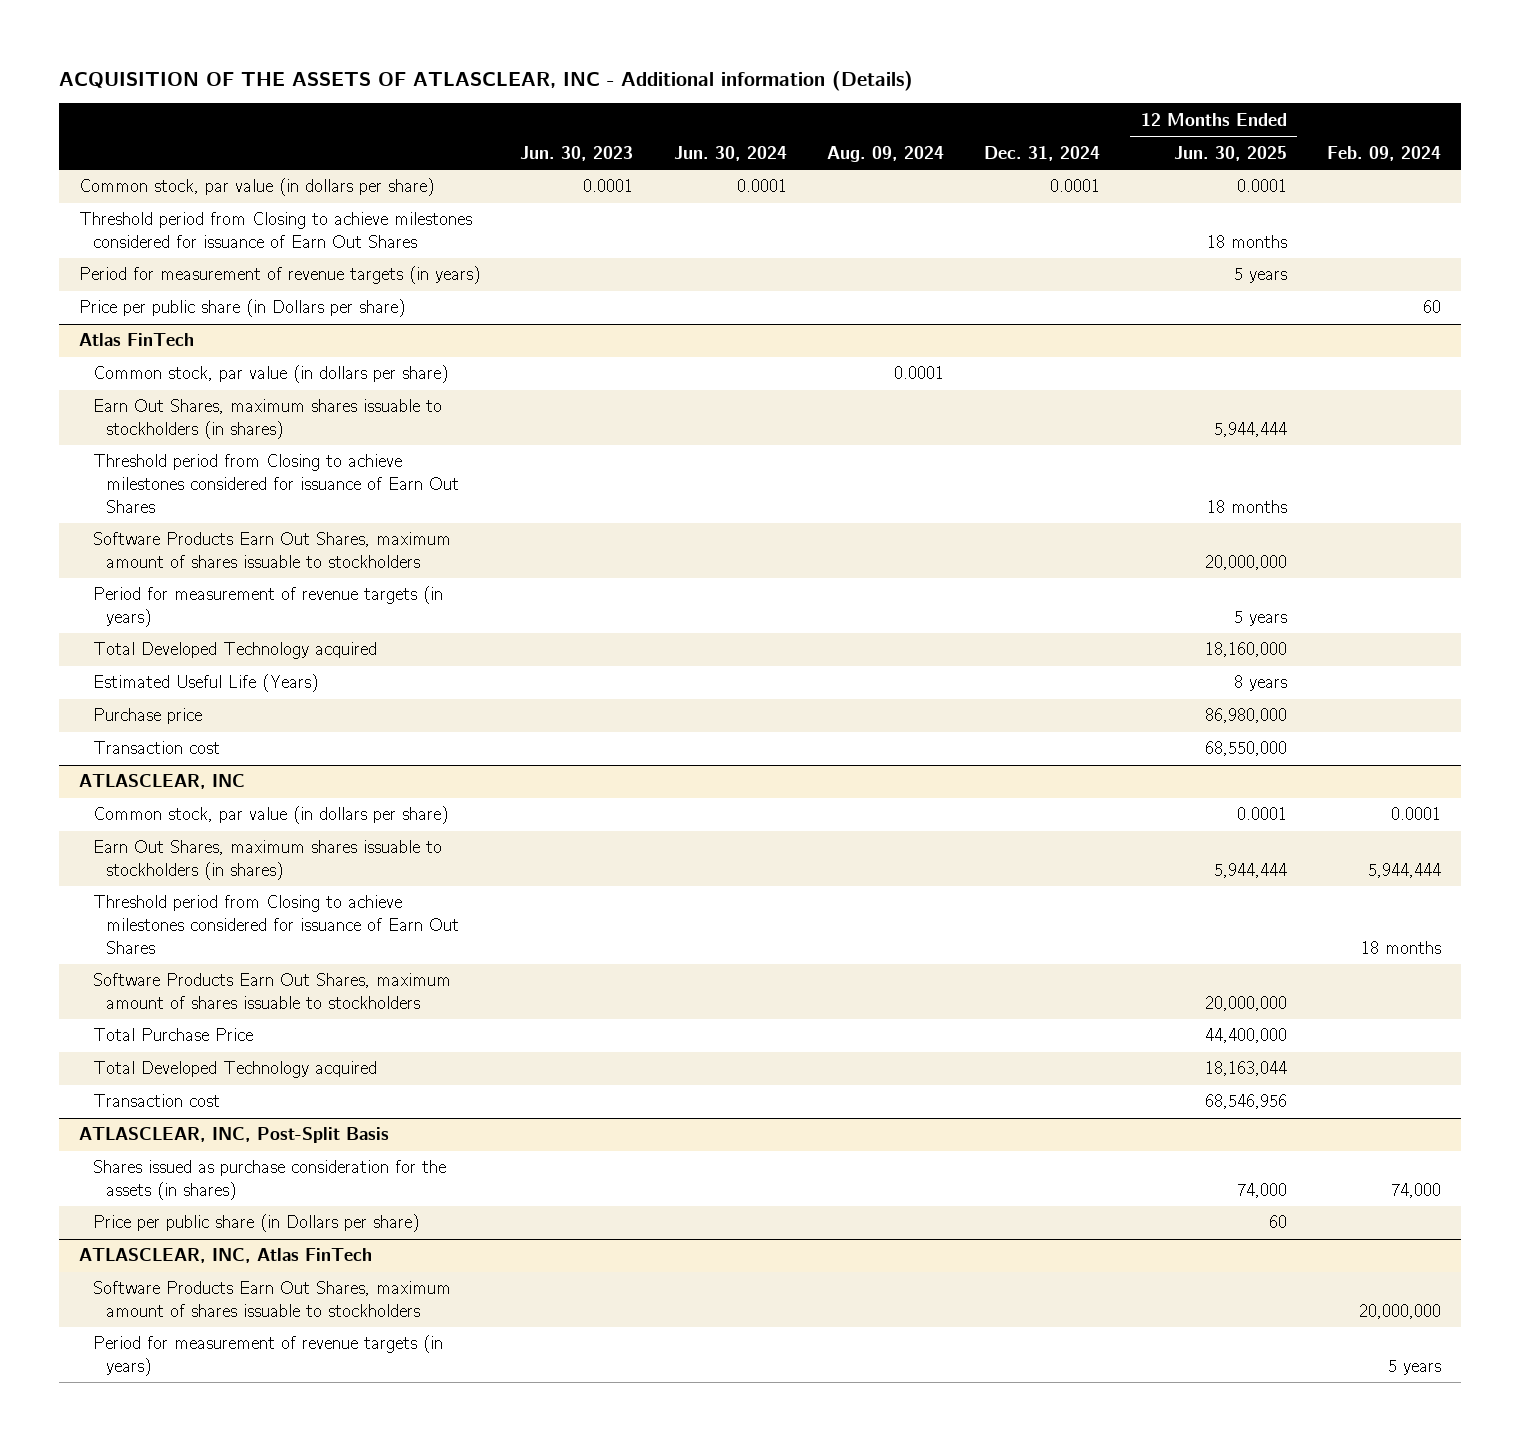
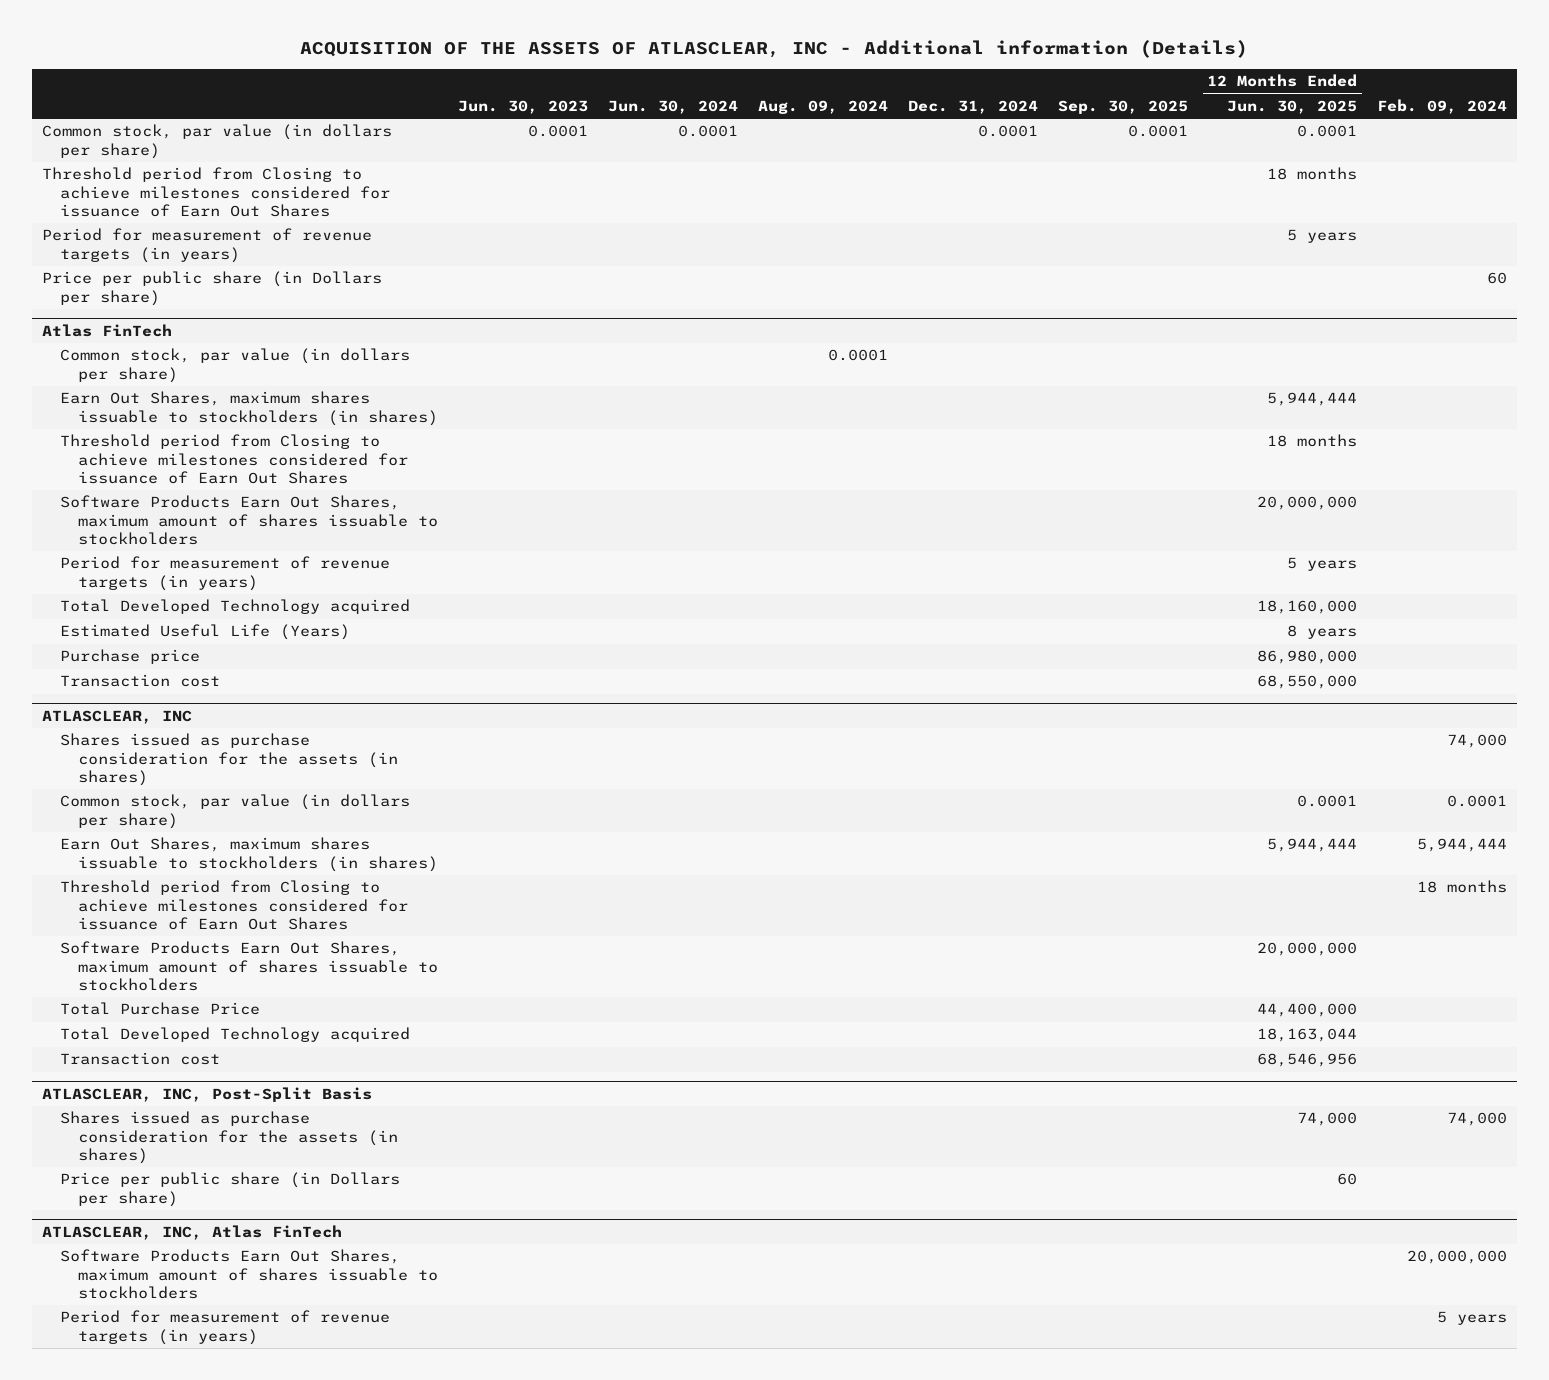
- | Jun. 30, 2023 | Jun. 30, 2024 | Aug. 09, 2024 | Dec. 31, 2024 | 12 Months Ended Jun. 30, 2025 | Feb. 09, 2024
+ | Jun. 30, 2023 | Jun. 30, 2024 | Aug. 09, 2024 | Dec. 31, 2024 | Sep. 30, 2025 | 12 Months Ended Jun. 30, 2025 | Feb. 09, 2024
@ ATLASCLEAR, INC
+ Shares issued as purchase consideration for the assets (in shares) | | | | | | | 74,000

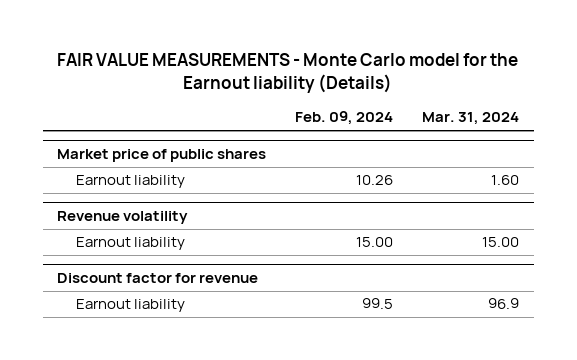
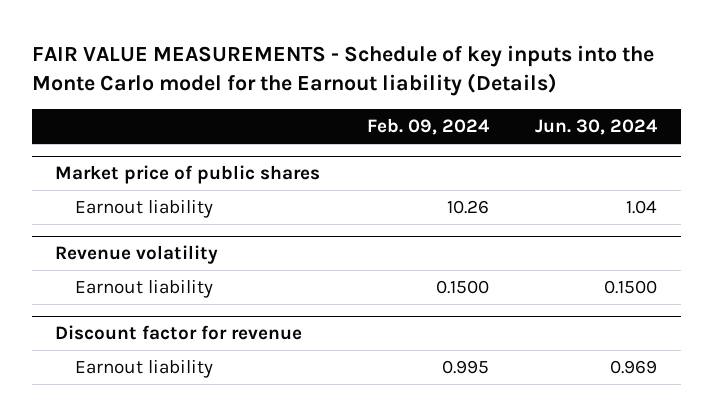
- FAIR VALUE MEASUREMENTS - Monte Carlo model for the Earnout liability (Details)
+ FAIR VALUE MEASUREMENTS - Schedule of key inputs into the Monte Carlo model for the Earnout liability (Details)
- | Feb. 09, 2024 | Mar. 31, 2024
+ | Feb. 09, 2024 | Jun. 30, 2024
@ Revenue volatility
- Earnout liability | 15.00 | 15.00
+ Earnout liability | 0.1500 | 0.1500
@ Discount factor for revenue
- Earnout liability | 99.5 | 96.9
+ Earnout liability | 0.995 | 0.969

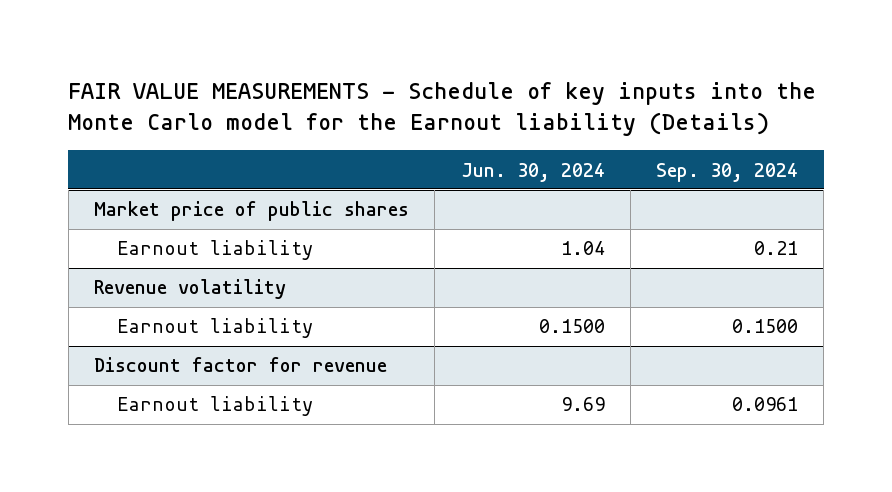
- | Feb. 09, 2024 | Jun. 30, 2024
+ | Jun. 30, 2024 | Sep. 30, 2024
@ Discount factor for revenue
- Earnout liability | 0.995 | 0.969
+ Earnout liability | 9.69 | 0.0961

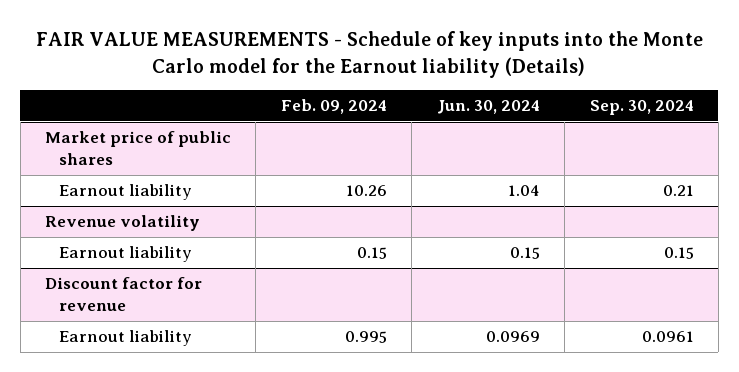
- | Jun. 30, 2024 | Sep. 30, 2024
+ | Feb. 09, 2024 | Jun. 30, 2024 | Sep. 30, 2024
@ Revenue volatility
- Earnout liability | 0.1500 | 0.1500
+ Earnout liability | 0.15 | 0.15 | 0.15
@ Discount factor for revenue
- Earnout liability | 9.69 | 0.0961
+ Earnout liability | 0.995 | 0.0969 | 0.0961

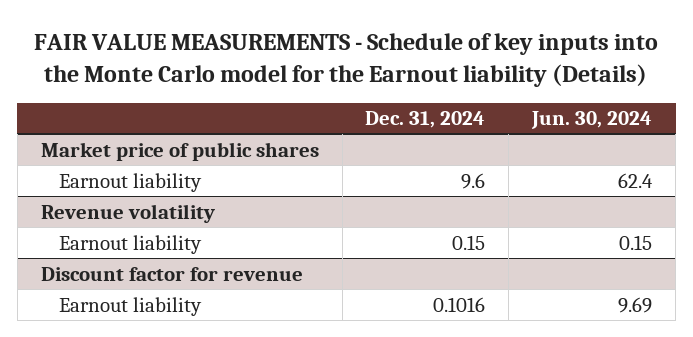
- | Feb. 09, 2024 | Jun. 30, 2024 | Sep. 30, 2024
+ | Dec. 31, 2024 | Jun. 30, 2024
@ Market price of public shares
- Earnout liability | 10.26 | 1.04 | 0.21
+ Earnout liability | 9.6 | 62.4
@ Discount factor for revenue
- Earnout liability | 0.995 | 0.0969 | 0.0961
+ Earnout liability | 0.1016 | 9.69

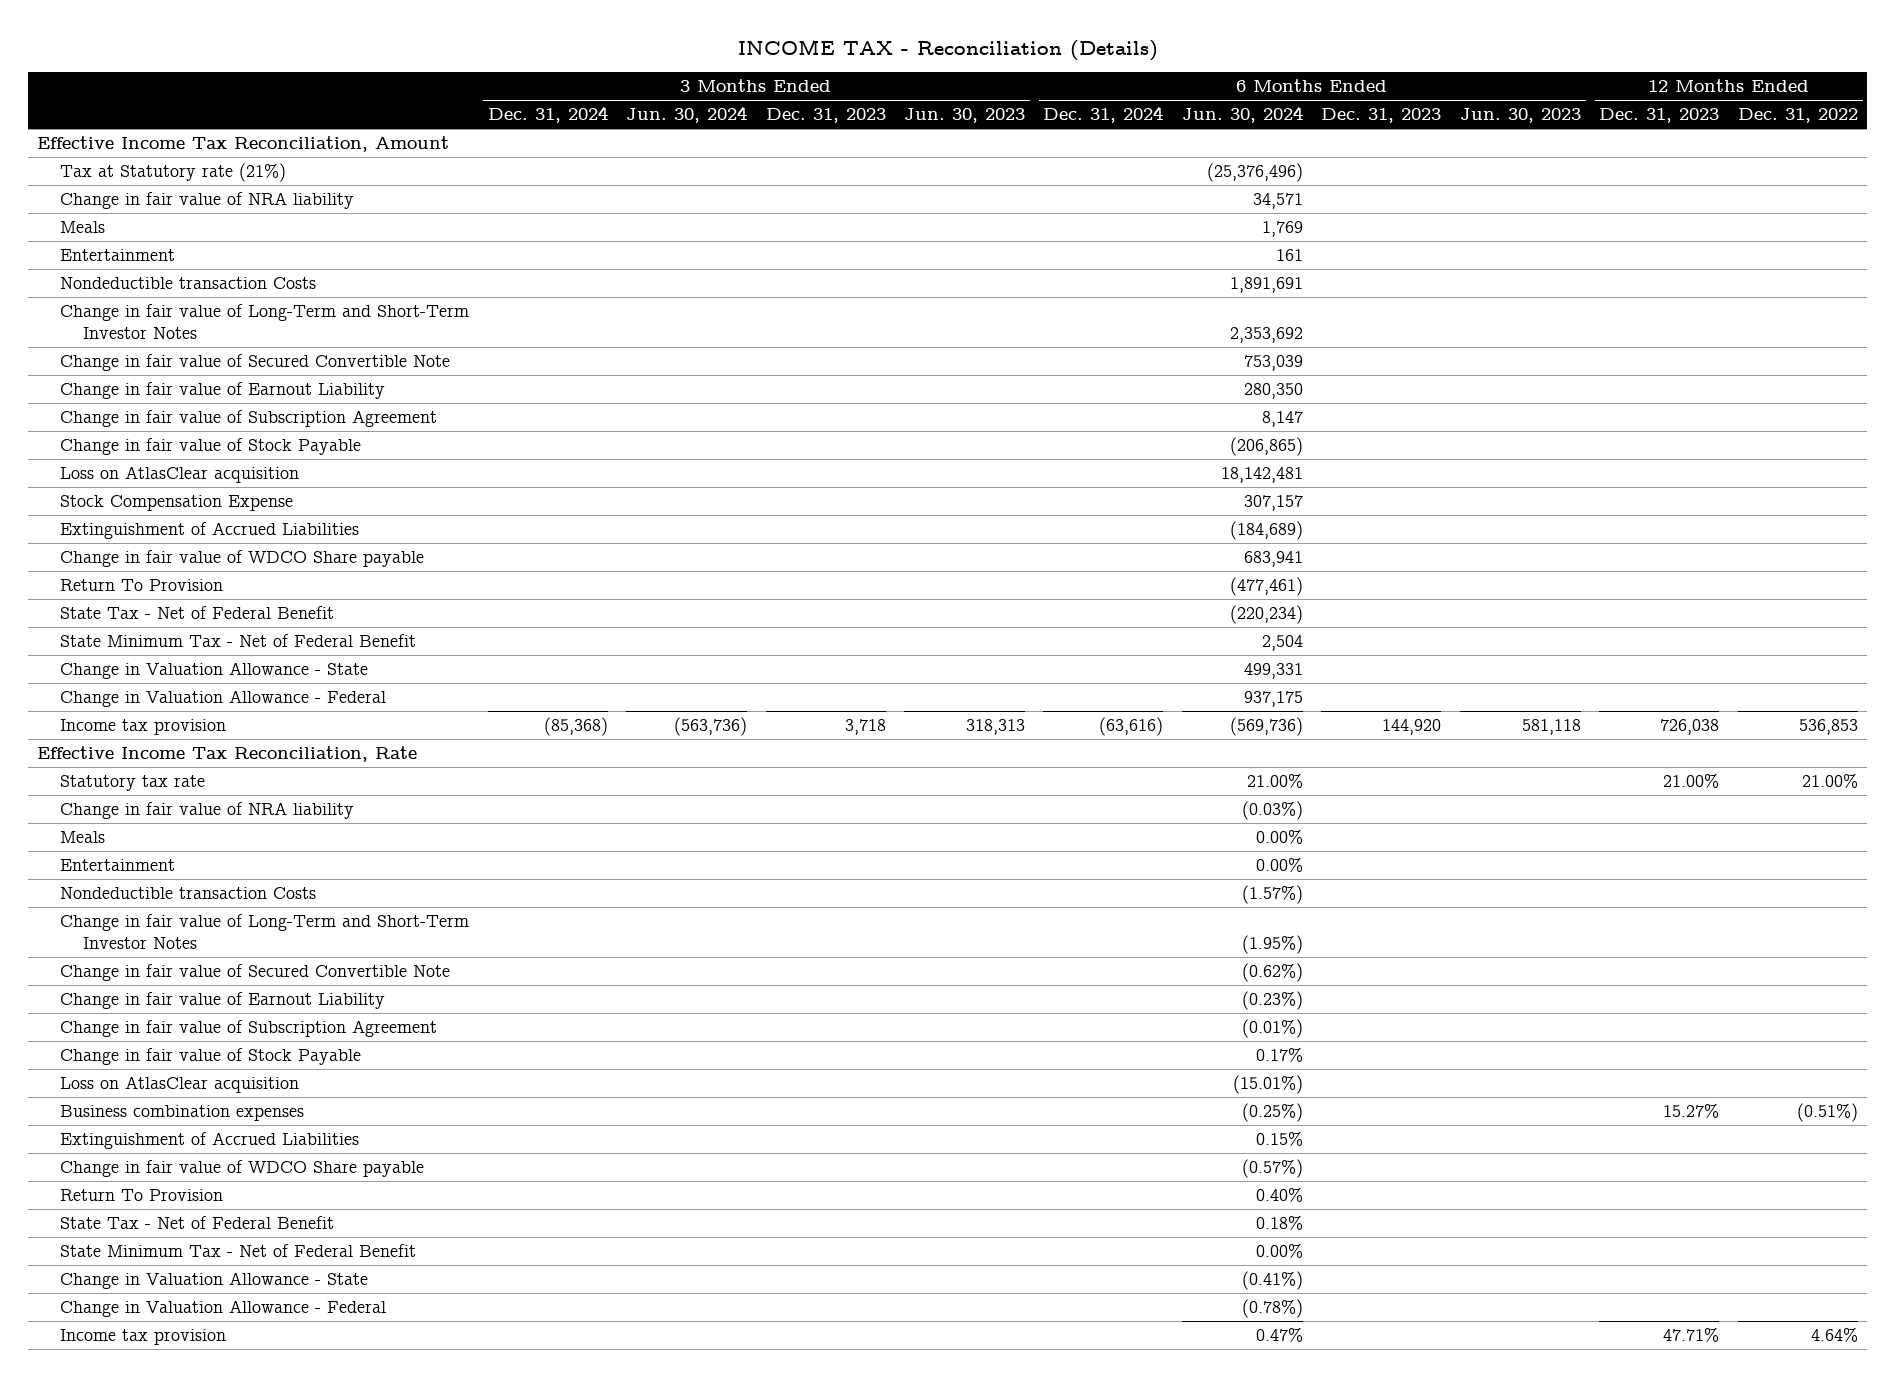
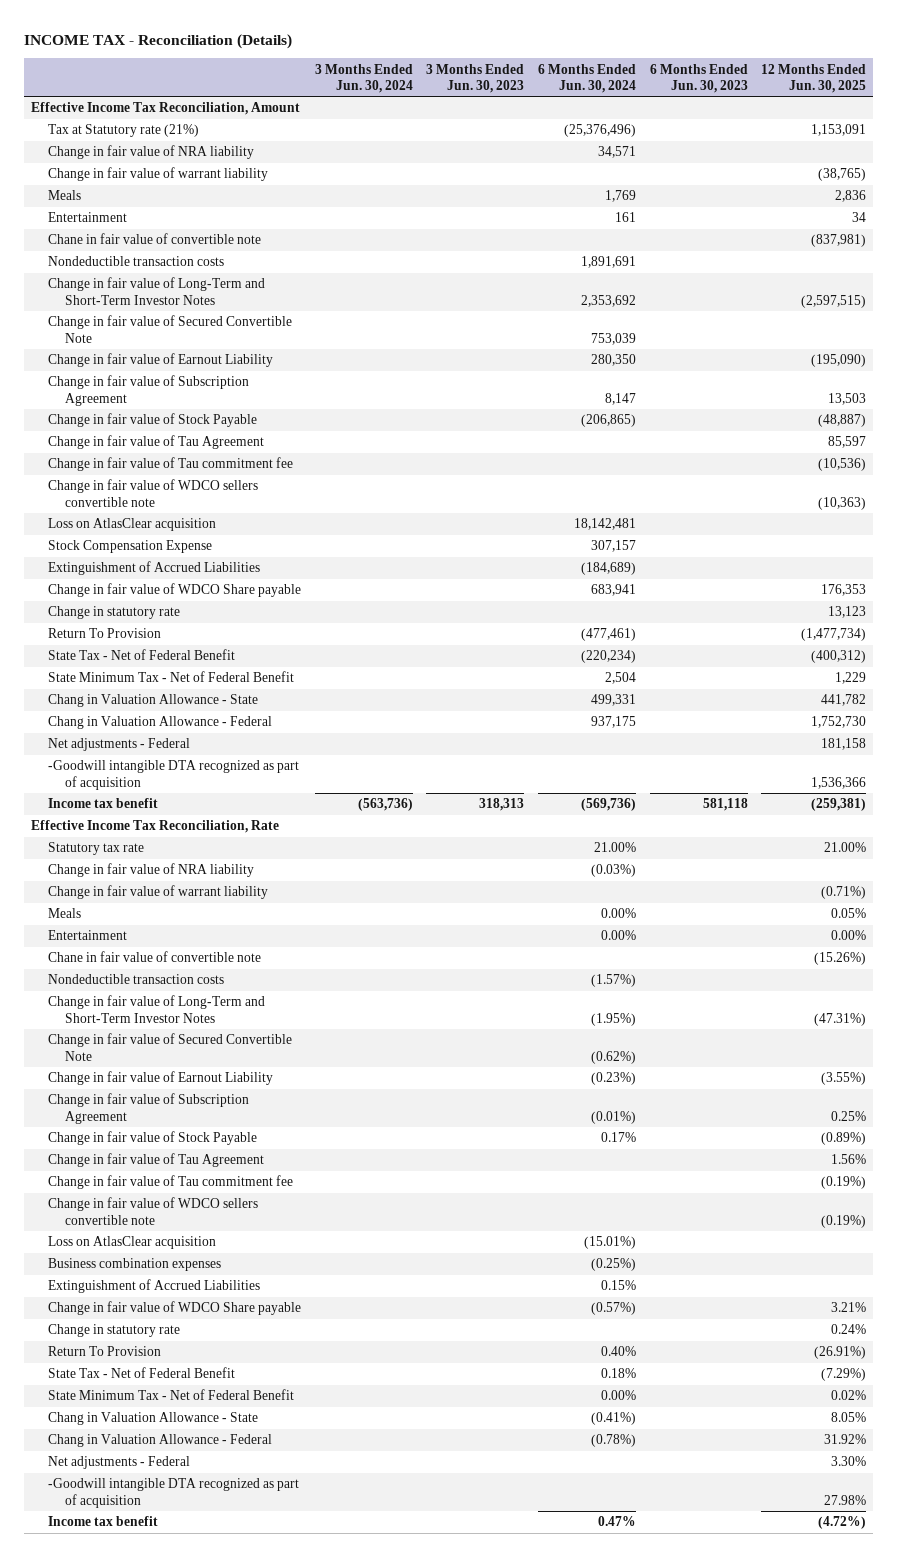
- | 3 Months Ended Dec. 31, 2024 | 3 Months Ended Jun. 30, 2024 | 3 Months Ended Dec. 31, 2023 | 3 Months Ended Jun. 30, 2023 | 6 Months Ended Dec. 31, 2024 | 6 Months Ended Jun. 30, 2024 | 6 Months Ended Dec. 31, 2023 | 6 Months Ended Jun. 30, 2023 | 12 Months Ended Dec. 31, 2023 | 12 Months Ended Dec. 31, 2022
+ | 3 Months Ended Jun. 30, 2024 | 3 Months Ended Jun. 30, 2023 | 6 Months Ended Jun. 30, 2024 | 6 Months Ended Jun. 30, 2023 | 12 Months Ended Jun. 30, 2025
+ Change in fair value of warrant liability | | | | | (38,765)
- Nondeductible transaction Costs | | | | | | 1,891,691 | | | |
+ Chane in fair value of convertible note | | | | | (837,981)
+ Nondeductible transaction costs | | | 1,891,691 | |
+ Change in fair value of Tau Agreement | | | | | 85,597
+ Change in fair value of Tau commitment fee | | | | | (10,536)
+ Change in fair value of WDCO sellers convertible note | | | | | (10,363)
+ Change in statutory rate | | | | | 13,123
- Change in Valuation Allowance - State | | | | | | 499,331 | | | |
- Change in Valuation Allowance - Federal | | | | | | 937,175 | | | |
- Income tax provision | (85,368) | (563,736) | 3,718 | 318,313 | (63,616) | (569,736) | 144,920 | 581,118 | 726,038 | 536,853
+ Chang in Valuation Allowance - State | | | 499,331 | | 441,782
+ Chang in Valuation Allowance - Federal | | | 937,175 | | 1,752,730
+ Net adjustments - Federal | | | | | 181,158
+ -Goodwill intangible DTA recognized as part of acquisition | | | | | 1,536,366
+ Income tax benefit | (563,736) | 318,313 | (569,736) | 581,118 | (259,381)
+ Change in fair value of warrant liability | | | | | (0.71%)
- Nondeductible transaction Costs | | | | | | (1.57%) | | | |
+ Chane in fair value of convertible note | | | | | (15.26%)
+ Nondeductible transaction costs | | | (1.57%) | |
+ Change in fair value of Tau Agreement | | | | | 1.56%
+ Change in fair value of Tau commitment fee | | | | | (0.19%)
+ Change in fair value of WDCO sellers convertible note | | | | | (0.19%)
+ Change in statutory rate | | | | | 0.24%
- Change in Valuation Allowance - State | | | | | | (0.41%) | | | |
- Change in Valuation Allowance - Federal | | | | | | (0.78%) | | | |
- Income tax provision | | | | | | 0.47% | | | 47.71% | 4.64%
+ Chang in Valuation Allowance - State | | | (0.41%) | | 8.05%
+ Chang in Valuation Allowance - Federal | | | (0.78%) | | 31.92%
+ Net adjustments - Federal | | | | | 3.30%
+ -Goodwill intangible DTA recognized as part of acquisition | | | | | 27.98%
+ Income tax benefit | | | 0.47% | | (4.72%)

